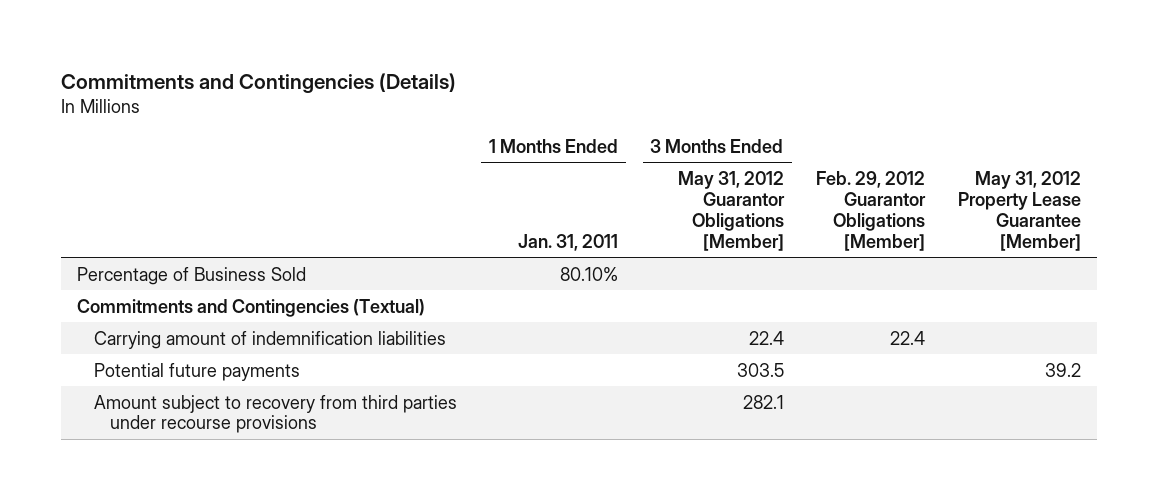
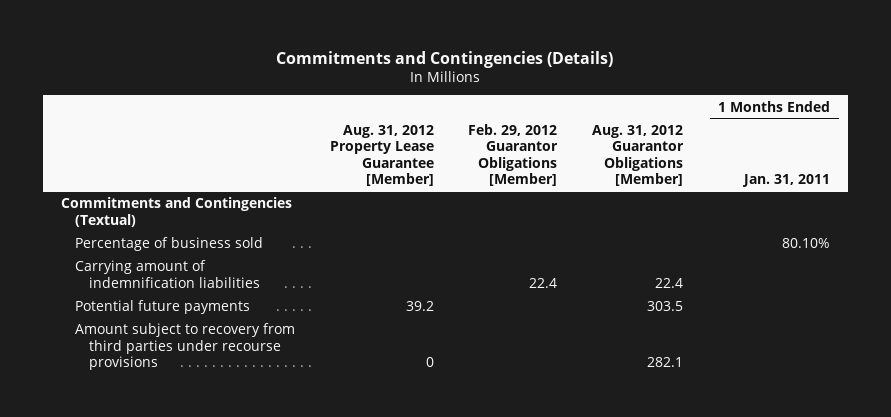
- | 1 Months Ended Jan. 31, 2011 | 3 Months Ended May 31, 2012 Guarantor Obligations [Member] | Feb. 29, 2012 Guarantor Obligations [Member] | May 31, 2012 Property Lease Guarantee [Member]
+ | Aug. 31, 2012 Property Lease Guarantee [Member] | Feb. 29, 2012 Guarantor Obligations [Member] | Aug. 31, 2012 Guarantor Obligations [Member] | 1 Months Ended Jan. 31, 2011
- Percentage of Business Sold | 80.10% | | |
+ Percentage of business sold | | | | 80.10%

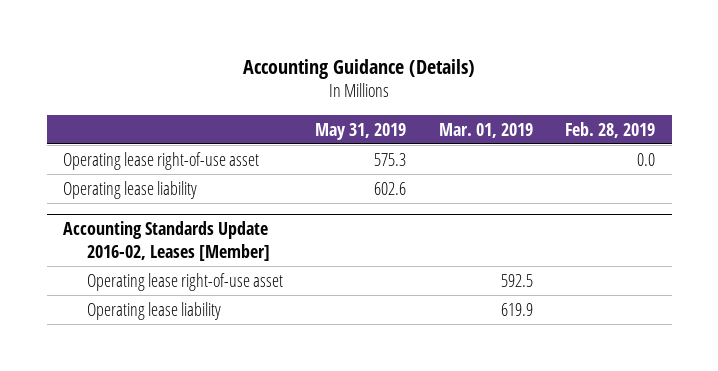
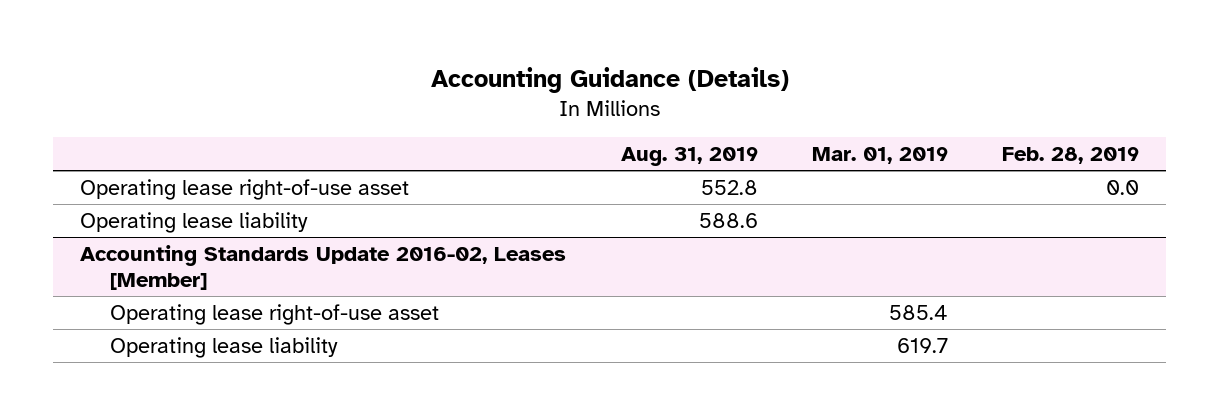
- | May 31, 2019 | Mar. 01, 2019 | Feb. 28, 2019
+ | Aug. 31, 2019 | Mar. 01, 2019 | Feb. 28, 2019
@ Accounting Standards Update 2016-02, Leases [Member]
- Operating lease right-of-use asset | | 592.5 |
- Operating lease liability | | 619.9 |
+ Operating lease right-of-use asset | | 585.4 |
+ Operating lease liability | | 619.7 |

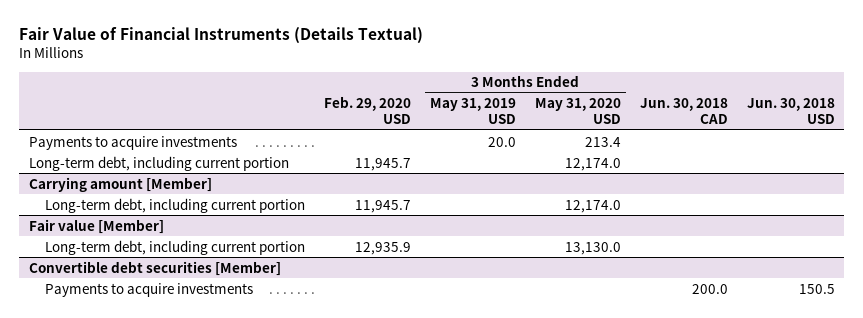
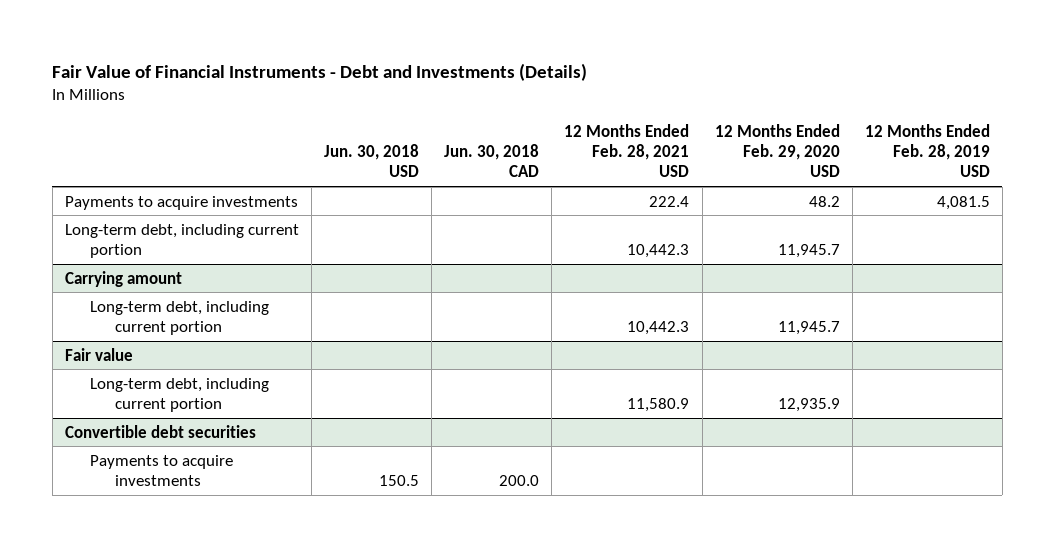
- Fair Value of Financial Instruments (Details Textual)
+ Fair Value of Financial Instruments - Debt and Investments (Details)
- | Feb. 29, 2020 USD | 3 Months Ended May 31, 2019 USD | 3 Months Ended May 31, 2020 USD | Jun. 30, 2018 CAD | Jun. 30, 2018 USD
+ | Jun. 30, 2018 USD | Jun. 30, 2018 CAD | 12 Months Ended Feb. 28, 2021 USD | 12 Months Ended Feb. 29, 2020 USD | 12 Months Ended Feb. 28, 2019 USD
- Carrying amount [Member]
+ Carrying amount
- Fair value [Member]
+ Fair value
- Convertible debt securities [Member]
+ Convertible debt securities

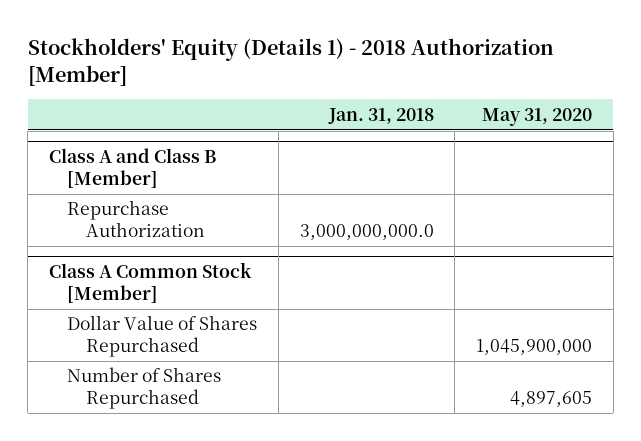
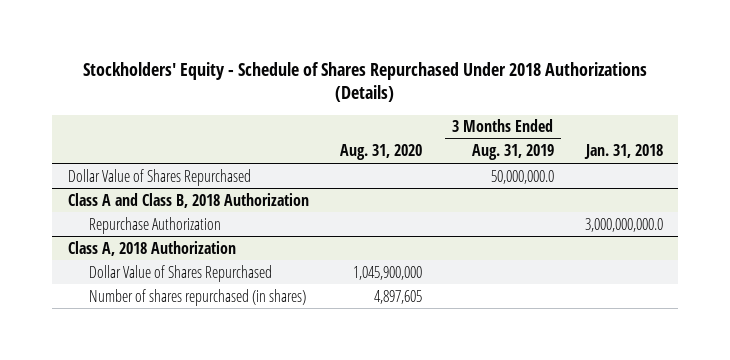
- Stockholders' Equity (Details 1) - 2018 Authorization [Member]
+ Stockholders' Equity - Schedule of Shares Repurchased Under 2018 Authorizations (Details)
- | Jan. 31, 2018 | May 31, 2020
+ | Aug. 31, 2020 | 3 Months Ended Aug. 31, 2019 | Jan. 31, 2018
- Class A and Class B [Member]
+ Dollar Value of Shares Repurchased | | 50,000,000.0 |
+ Class A and Class B, 2018 Authorization
- Class A Common Stock [Member]
- Dollar Value of Shares Repurchased | | 1,045,900,000
- Number of Shares Repurchased | | 4,897,605
+ Class A, 2018 Authorization
+ Dollar Value of Shares Repurchased | 1,045,900,000 | |
+ Number of shares repurchased (in shares) | 4,897,605 | |

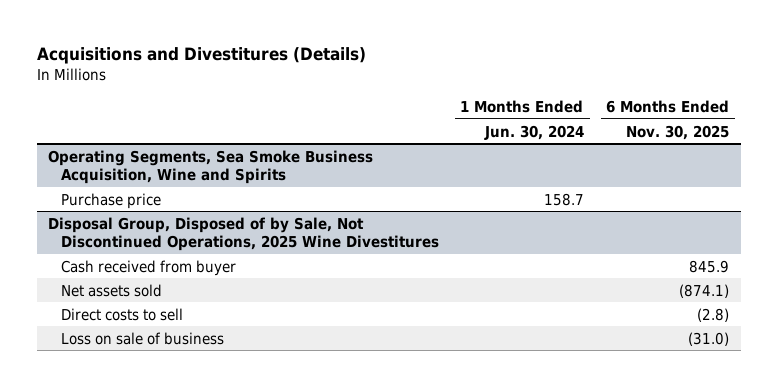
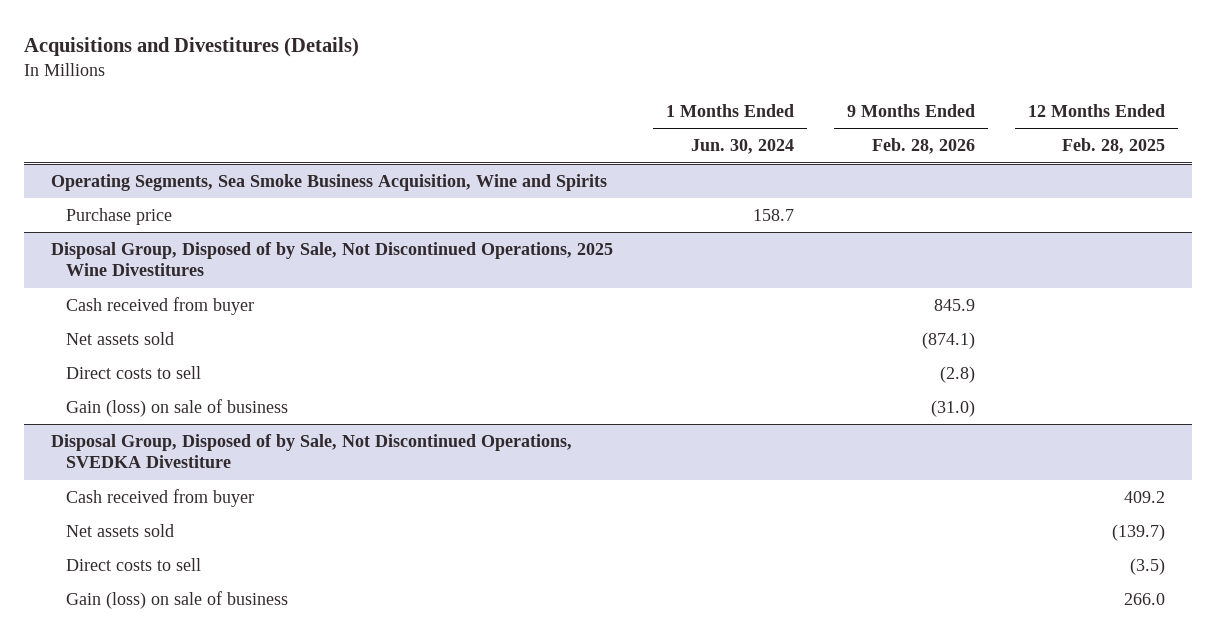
- | 1 Months Ended Jun. 30, 2024 | 6 Months Ended Nov. 30, 2025
+ | 1 Months Ended Jun. 30, 2024 | 9 Months Ended Feb. 28, 2026 | 12 Months Ended Feb. 28, 2025
@ Disposal Group, Disposed of by Sale, Not Discontinued Operations, 2025 Wine Divestitures
- Loss on sale of business | | (31.0)
+ Gain (loss) on sale of business | | (31.0) |
+ Disposal Group, Disposed of by Sale, Not Discontinued Operations, SVEDKA Divestiture
+ Cash received from buyer | | | 409.2
+ Net assets sold | | | (139.7)
+ Direct costs to sell | | | (3.5)
+ Gain (loss) on sale of business | | | 266.0

